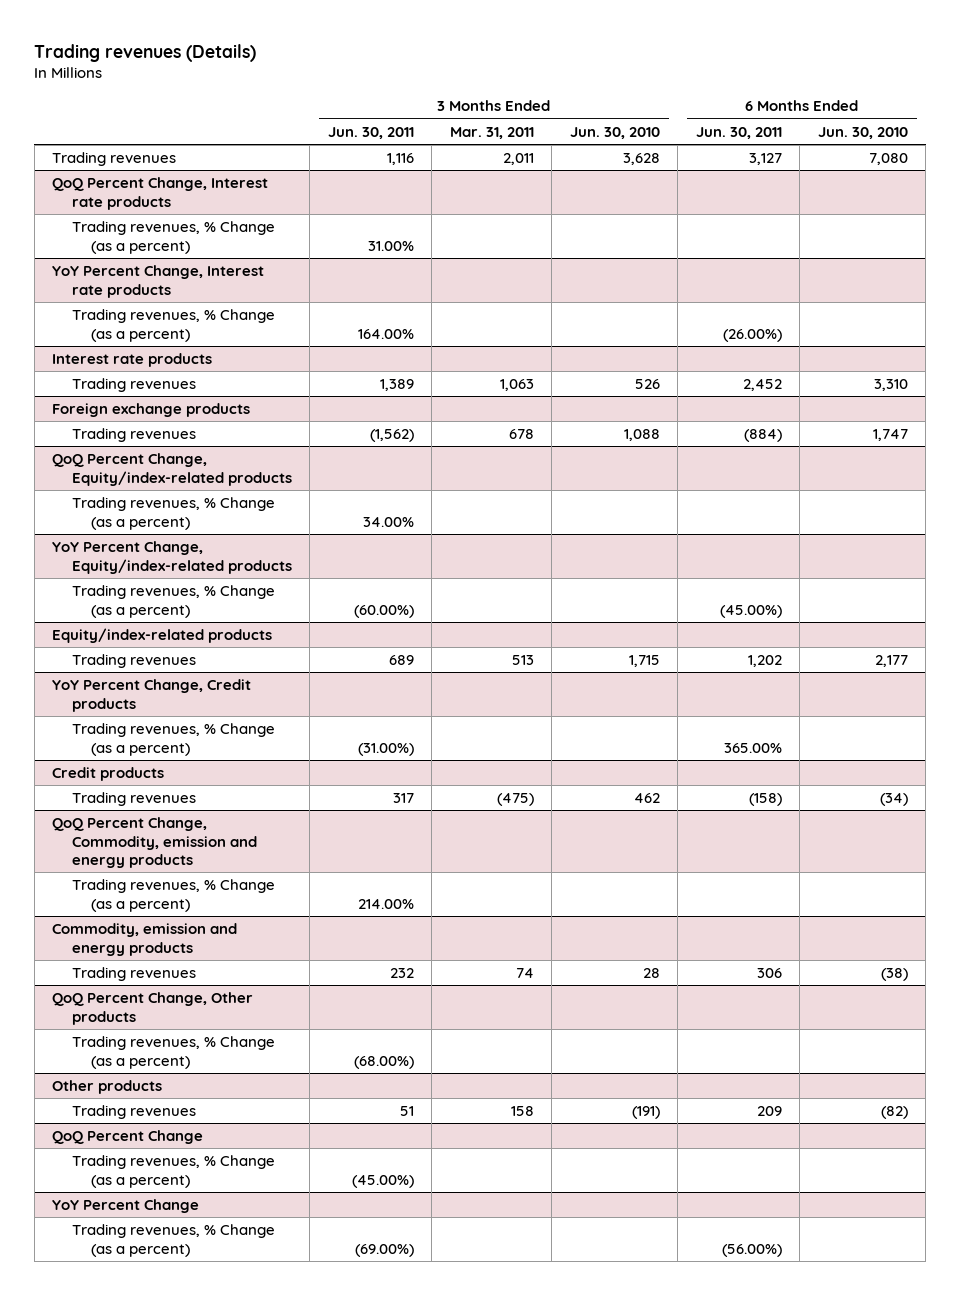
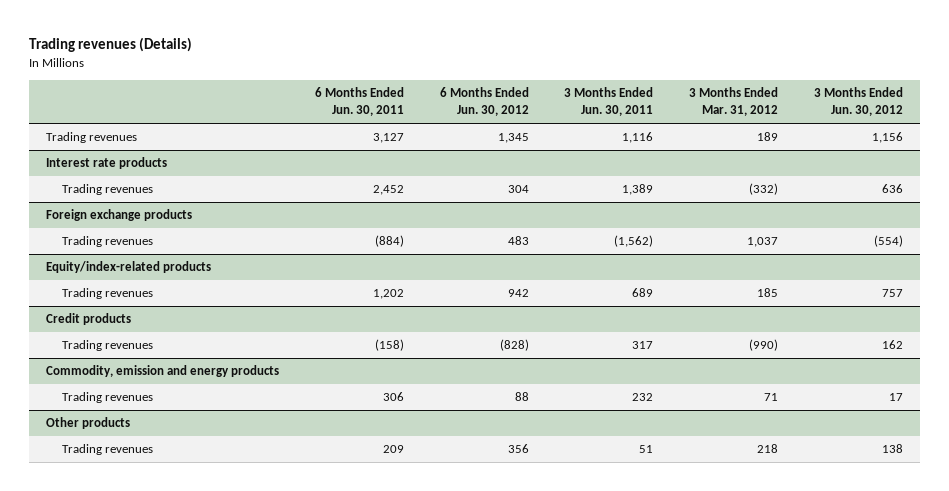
- | 3 Months Ended Jun. 30, 2011 | 3 Months Ended Mar. 31, 2011 | 3 Months Ended Jun. 30, 2010 | 6 Months Ended Jun. 30, 2011 | 6 Months Ended Jun. 30, 2010
+ | 6 Months Ended Jun. 30, 2011 | 6 Months Ended Jun. 30, 2012 | 3 Months Ended Jun. 30, 2011 | 3 Months Ended Mar. 31, 2012 | 3 Months Ended Jun. 30, 2012
- QoQ Percent Change, Interest rate products
- Trading revenues, % Change (as a percent) | 31.00% | | | |
- YoY Percent Change, Interest rate products
- Trading revenues, % Change (as a percent) | 164.00% | | | (26.00%) |
- QoQ Percent Change, Equity/index-related products
- Trading revenues, % Change (as a percent) | 34.00% | | | |
- YoY Percent Change, Equity/index-related products
- Trading revenues, % Change (as a percent) | (60.00%) | | | (45.00%) |
- YoY Percent Change, Credit products
- Trading revenues, % Change (as a percent) | (31.00%) | | | 365.00% |
- QoQ Percent Change, Commodity, emission and energy products
- Trading revenues, % Change (as a percent) | 214.00% | | | |
- QoQ Percent Change, Other products
- Trading revenues, % Change (as a percent) | (68.00%) | | | |
- QoQ Percent Change
- Trading revenues, % Change (as a percent) | (45.00%) | | | |
- YoY Percent Change
- Trading revenues, % Change (as a percent) | (69.00%) | | | (56.00%) |

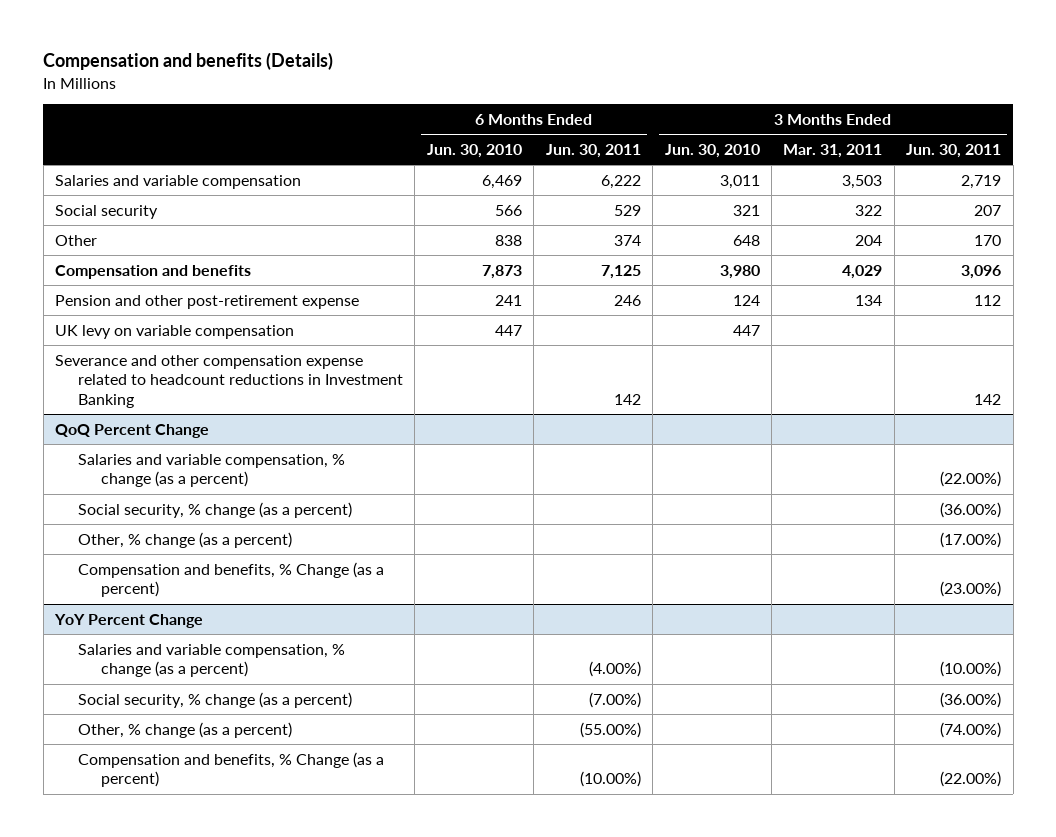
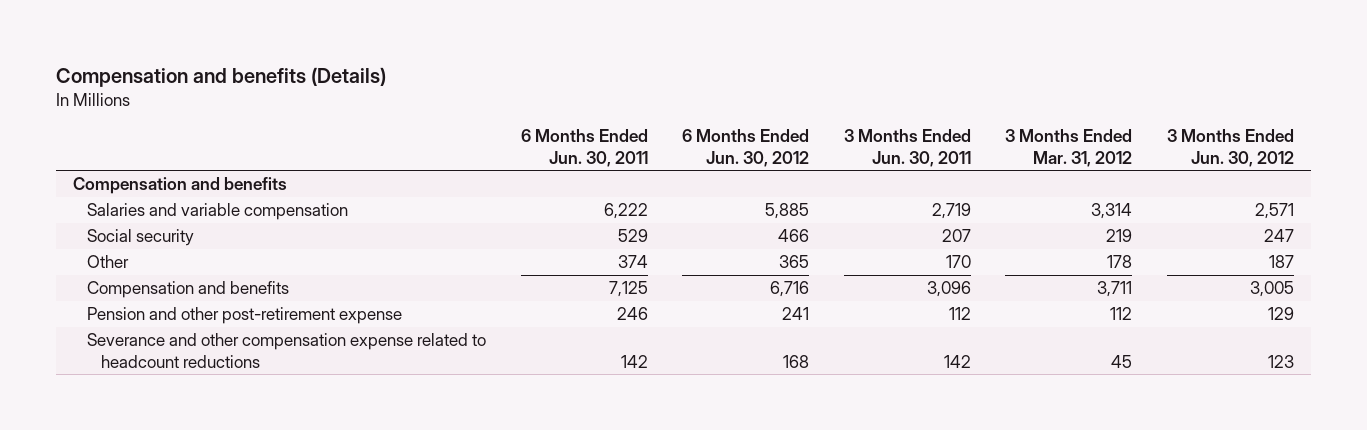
- | 6 Months Ended Jun. 30, 2010 | 6 Months Ended Jun. 30, 2011 | 3 Months Ended Jun. 30, 2010 | 3 Months Ended Mar. 31, 2011 | 3 Months Ended Jun. 30, 2011
+ | 6 Months Ended Jun. 30, 2011 | 6 Months Ended Jun. 30, 2012 | 3 Months Ended Jun. 30, 2011 | 3 Months Ended Mar. 31, 2012 | 3 Months Ended Jun. 30, 2012
+ Compensation and benefits
- UK levy on variable compensation | 447 | | 447 | |
- Severance and other compensation expense related to headcount reductions in Investment Banking | | 142 | | | 142
- QoQ Percent Change
- Salaries and variable compensation, % change (as a percent) | | | | | (22.00%)
- Social security, % change (as a percent) | | | | | (36.00%)
- Other, % change (as a percent) | | | | | (17.00%)
- Compensation and benefits, % Change (as a percent) | | | | | (23.00%)
- YoY Percent Change
- Salaries and variable compensation, % change (as a percent) | | (4.00%) | | | (10.00%)
- Social security, % change (as a percent) | | (7.00%) | | | (36.00%)
- Other, % change (as a percent) | | (55.00%) | | | (74.00%)
- Compensation and benefits, % Change (as a percent) | | (10.00%) | | | (22.00%)
+ Severance and other compensation expense related to headcount reductions | 142 | 168 | 142 | 45 | 123

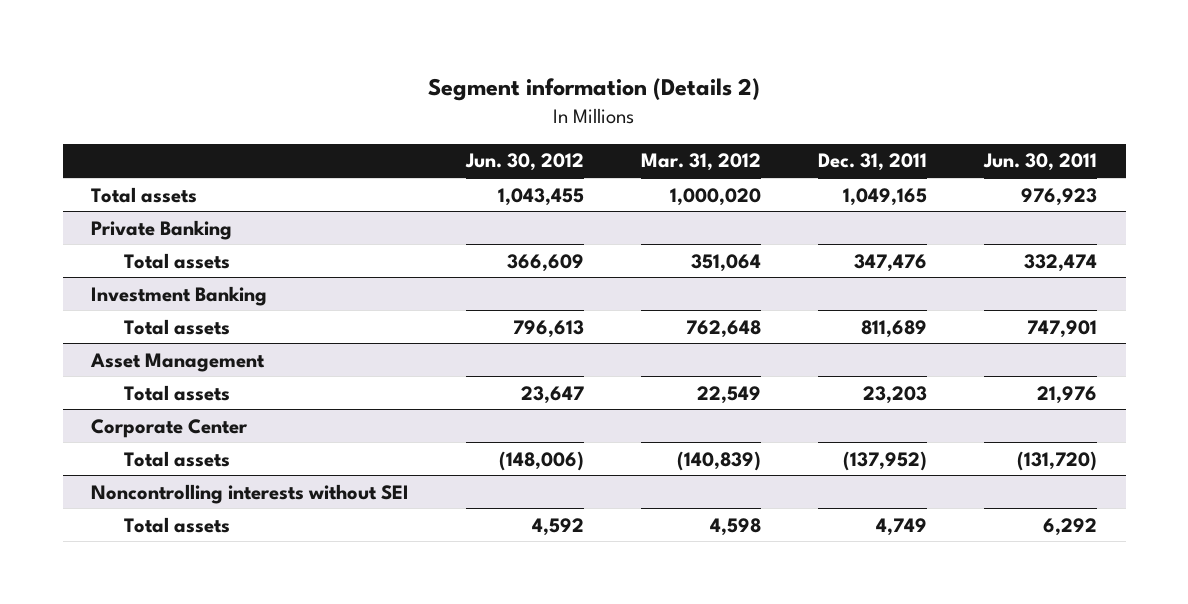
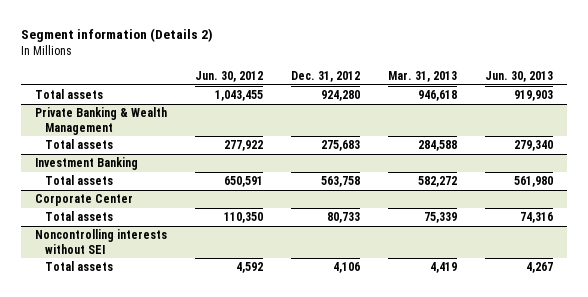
- | Jun. 30, 2012 | Mar. 31, 2012 | Dec. 31, 2011 | Jun. 30, 2011
+ | Jun. 30, 2012 | Dec. 31, 2012 | Mar. 31, 2013 | Jun. 30, 2013
- Private Banking
- Total assets | 366,609 | 351,064 | 347,476 | 332,474
+ Private Banking & Wealth Management
+ Total assets | 277,922 | 275,683 | 284,588 | 279,340
@ Investment Banking
- Total assets | 796,613 | 762,648 | 811,689 | 747,901
- Asset Management
- Total assets | 23,647 | 22,549 | 23,203 | 21,976
@ Investment Banking
+ Total assets | 650,591 | 563,758 | 582,272 | 561,980
@ Corporate Center
- Total assets | (148,006) | (140,839) | (137,952) | (131,720)
+ Total assets | 110,350 | 80,733 | 75,339 | 74,316

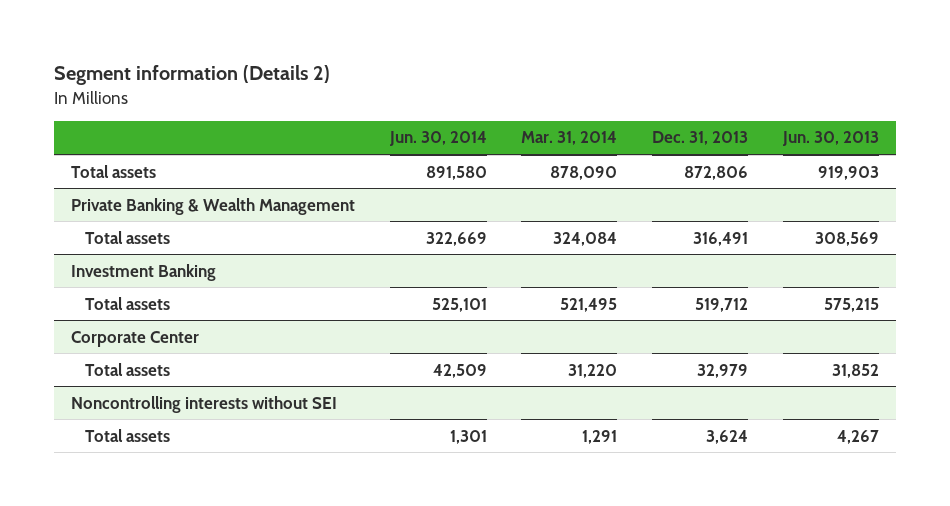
- | Jun. 30, 2012 | Dec. 31, 2012 | Mar. 31, 2013 | Jun. 30, 2013
+ | Jun. 30, 2014 | Mar. 31, 2014 | Dec. 31, 2013 | Jun. 30, 2013
@ Private Banking & Wealth Management
- Total assets | 277,922 | 275,683 | 284,588 | 279,340
+ Total assets | 322,669 | 324,084 | 316,491 | 308,569
@ Investment Banking
- Total assets | 650,591 | 563,758 | 582,272 | 561,980
+ Total assets | 525,101 | 521,495 | 519,712 | 575,215
@ Corporate Center
- Total assets | 110,350 | 80,733 | 75,339 | 74,316
+ Total assets | 42,509 | 31,220 | 32,979 | 31,852

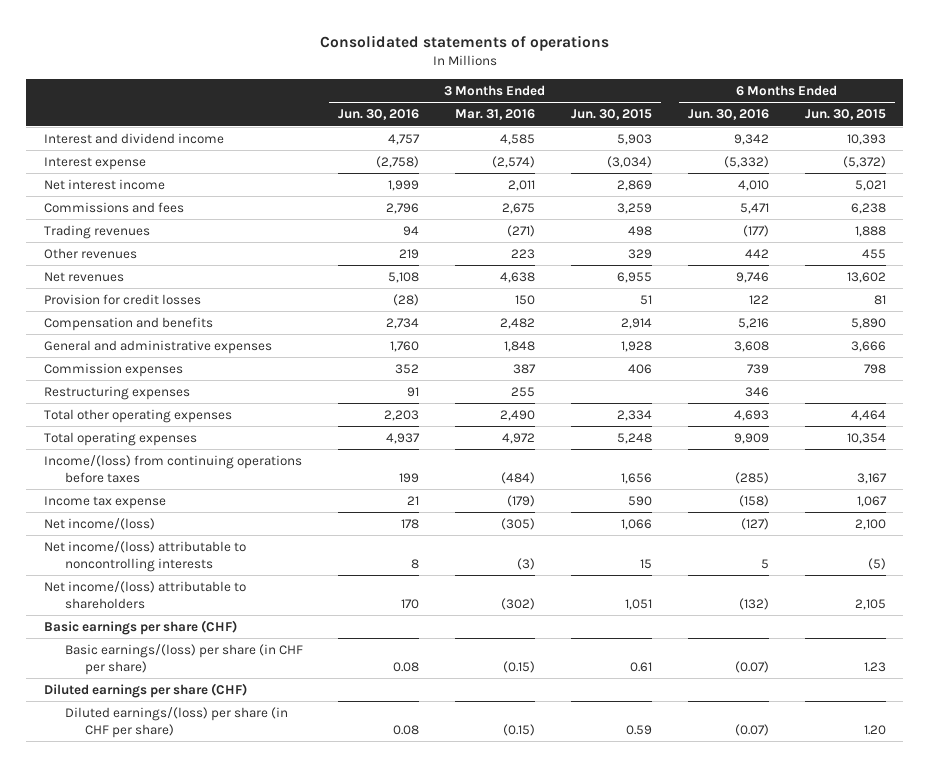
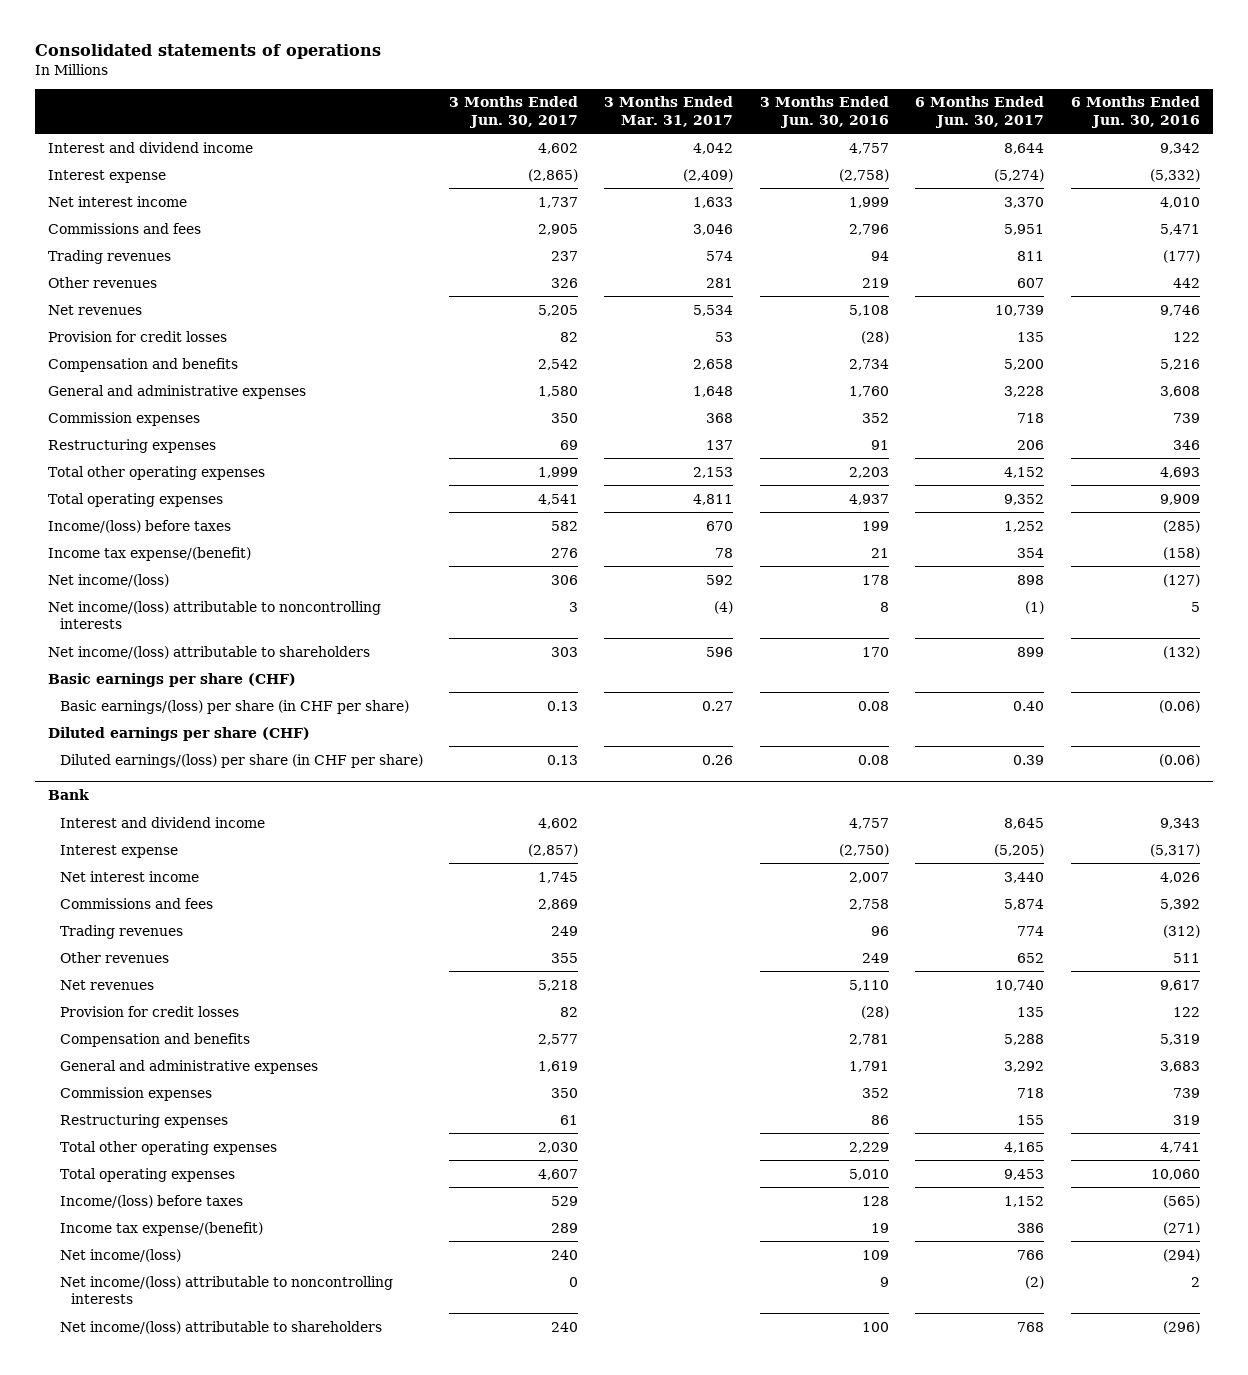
- | 3 Months Ended Jun. 30, 2016 | 3 Months Ended Mar. 31, 2016 | 3 Months Ended Jun. 30, 2015 | 6 Months Ended Jun. 30, 2016 | 6 Months Ended Jun. 30, 2015
+ | 3 Months Ended Jun. 30, 2017 | 3 Months Ended Mar. 31, 2017 | 3 Months Ended Jun. 30, 2016 | 6 Months Ended Jun. 30, 2017 | 6 Months Ended Jun. 30, 2016
- Income/(loss) from continuing operations before taxes | 199 | (484) | 1,656 | (285) | 3,167
- Income tax expense | 21 | (179) | 590 | (158) | 1,067
+ Income/(loss) before taxes | 582 | 670 | 199 | 1,252 | (285)
+ Income tax expense/(benefit) | 276 | 78 | 21 | 354 | (158)
- Basic earnings/(loss) per share (in CHF per share) | 0.08 | (0.15) | 0.61 | (0.07) | 1.23
+ Basic earnings/(loss) per share (in CHF per share) | 0.13 | 0.27 | 0.08 | 0.40 | (0.06)
- Diluted earnings/(loss) per share (in CHF per share) | 0.08 | (0.15) | 0.59 | (0.07) | 1.20
+ Diluted earnings/(loss) per share (in CHF per share) | 0.13 | 0.26 | 0.08 | 0.39 | (0.06)
+ Bank
+ Interest and dividend income | 4,602 | | 4,757 | 8,645 | 9,343
+ Interest expense | (2,857) | | (2,750) | (5,205) | (5,317)
+ Net interest income | 1,745 | | 2,007 | 3,440 | 4,026
+ Commissions and fees | 2,869 | | 2,758 | 5,874 | 5,392
+ Trading revenues | 249 | | 96 | 774 | (312)
+ Other revenues | 355 | | 249 | 652 | 511
+ Net revenues | 5,218 | | 5,110 | 10,740 | 9,617
+ Provision for credit losses | 82 | | (28) | 135 | 122
+ Compensation and benefits | 2,577 | | 2,781 | 5,288 | 5,319
+ General and administrative expenses | 1,619 | | 1,791 | 3,292 | 3,683
+ Commission expenses | 350 | | 352 | 718 | 739
+ Restructuring expenses | 61 | | 86 | 155 | 319
+ Total other operating expenses | 2,030 | | 2,229 | 4,165 | 4,741
+ Total operating expenses | 4,607 | | 5,010 | 9,453 | 10,060
+ Income/(loss) before taxes | 529 | | 128 | 1,152 | (565)
+ Income tax expense/(benefit) | 289 | | 19 | 386 | (271)
+ Net income/(loss) | 240 | | 109 | 766 | (294)
+ Net income/(loss) attributable to noncontrolling interests | 0 | | 9 | (2) | 2
+ Net income/(loss) attributable to shareholders | 240 | | 100 | 768 | (296)

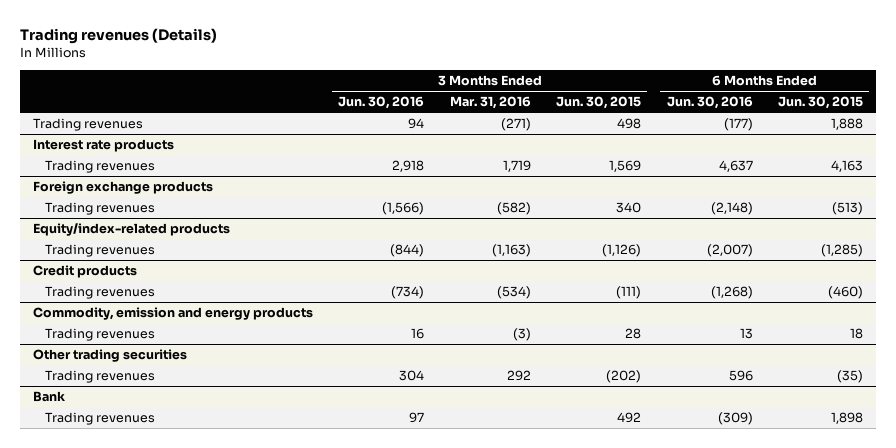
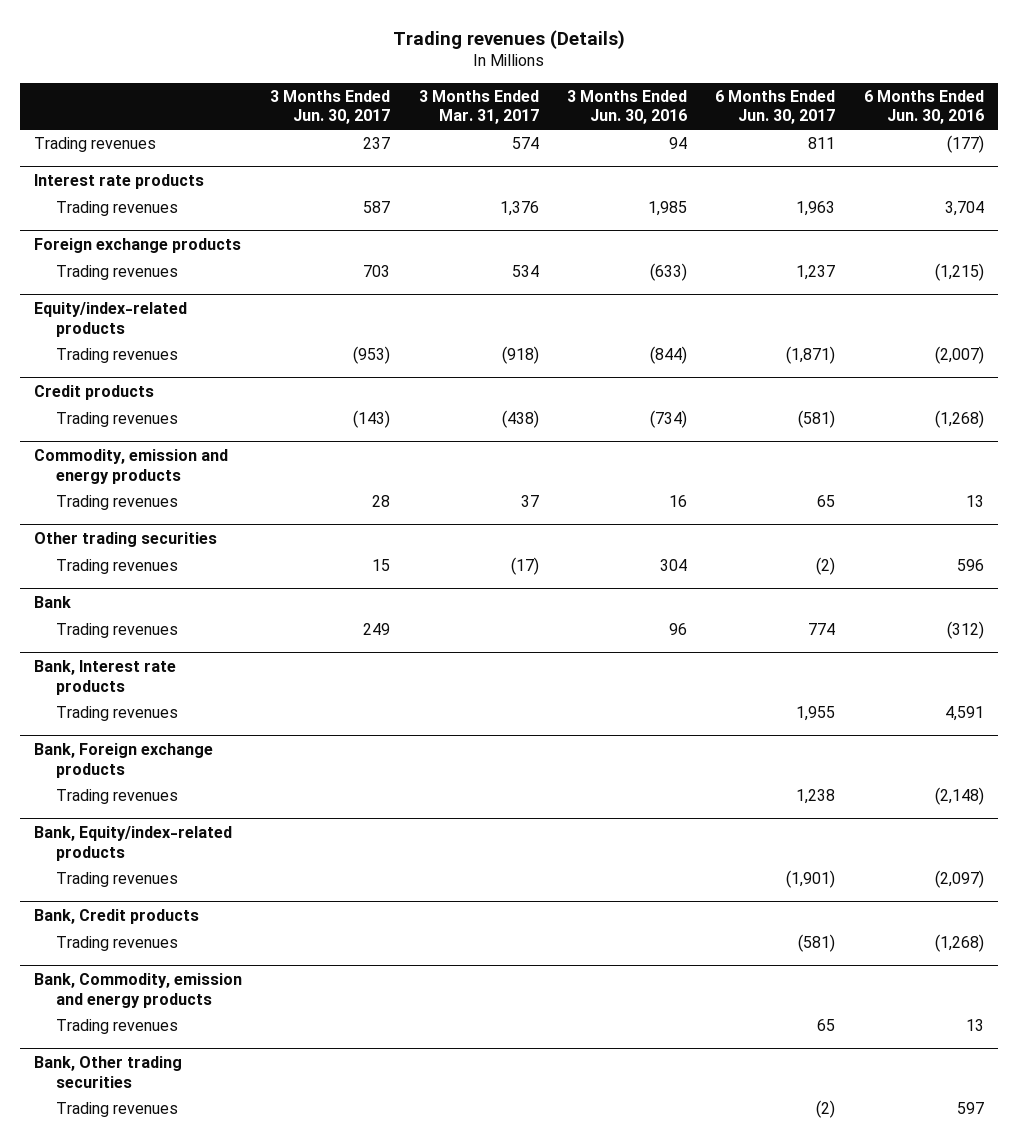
- | 3 Months Ended Jun. 30, 2016 | 3 Months Ended Mar. 31, 2016 | 3 Months Ended Jun. 30, 2015 | 6 Months Ended Jun. 30, 2016 | 6 Months Ended Jun. 30, 2015
+ | 3 Months Ended Jun. 30, 2017 | 3 Months Ended Mar. 31, 2017 | 3 Months Ended Jun. 30, 2016 | 6 Months Ended Jun. 30, 2017 | 6 Months Ended Jun. 30, 2016
@ Interest rate products
- Trading revenues | 2,918 | 1,719 | 1,569 | 4,637 | 4,163
+ Trading revenues | 587 | 1,376 | 1,985 | 1,963 | 3,704
@ Foreign exchange products
- Trading revenues | (1,566) | (582) | 340 | (2,148) | (513)
+ Trading revenues | 703 | 534 | (633) | 1,237 | (1,215)
@ Bank
- Trading revenues | 97 | | 492 | (309) | 1,898
+ Trading revenues | 249 | | 96 | 774 | (312)
+ Bank, Interest rate products
+ Trading revenues | | | | 1,955 | 4,591
+ Bank, Foreign exchange products
+ Trading revenues | | | | 1,238 | (2,148)
+ Bank, Equity/index-related products
+ Trading revenues | | | | (1,901) | (2,097)
+ Bank, Credit products
+ Trading revenues | | | | (581) | (1,268)
+ Bank, Commodity, emission and energy products
+ Trading revenues | | | | 65 | 13
+ Bank, Other trading securities
+ Trading revenues | | | | (2) | 597

